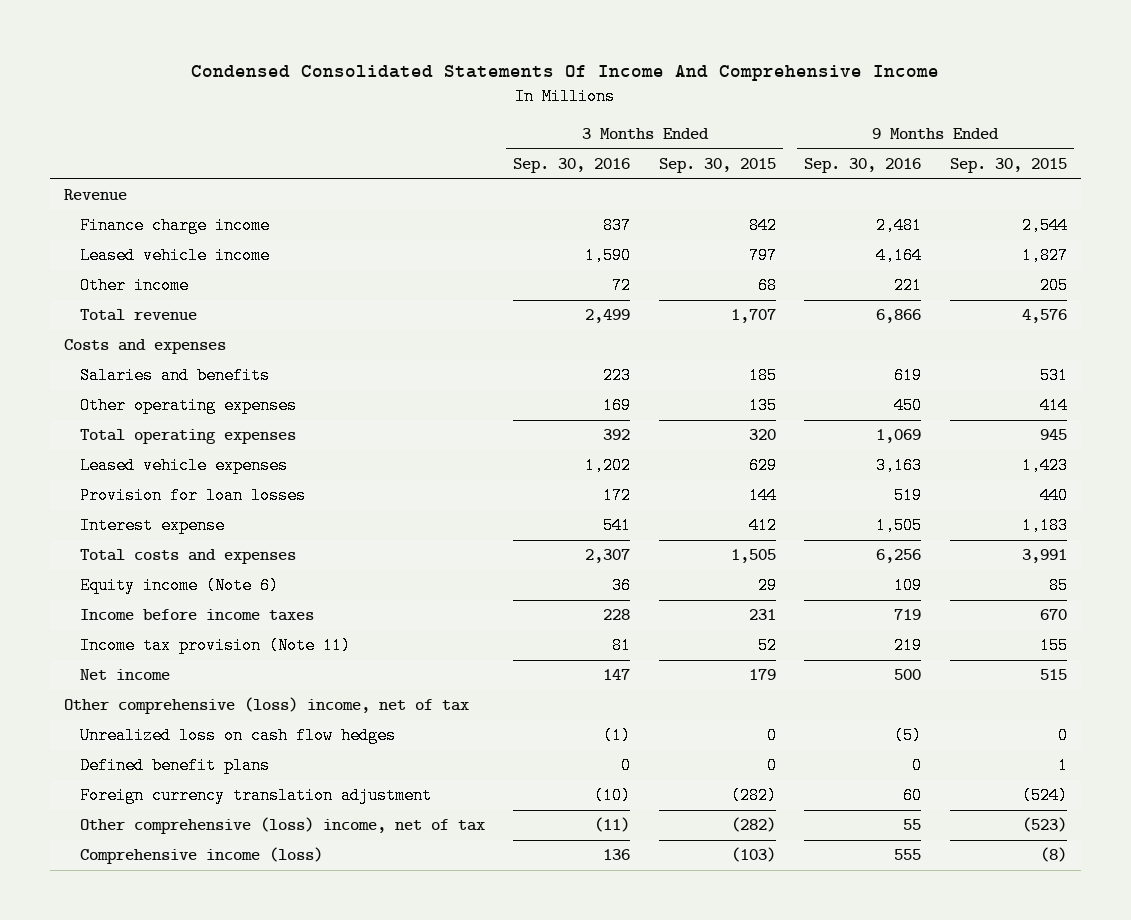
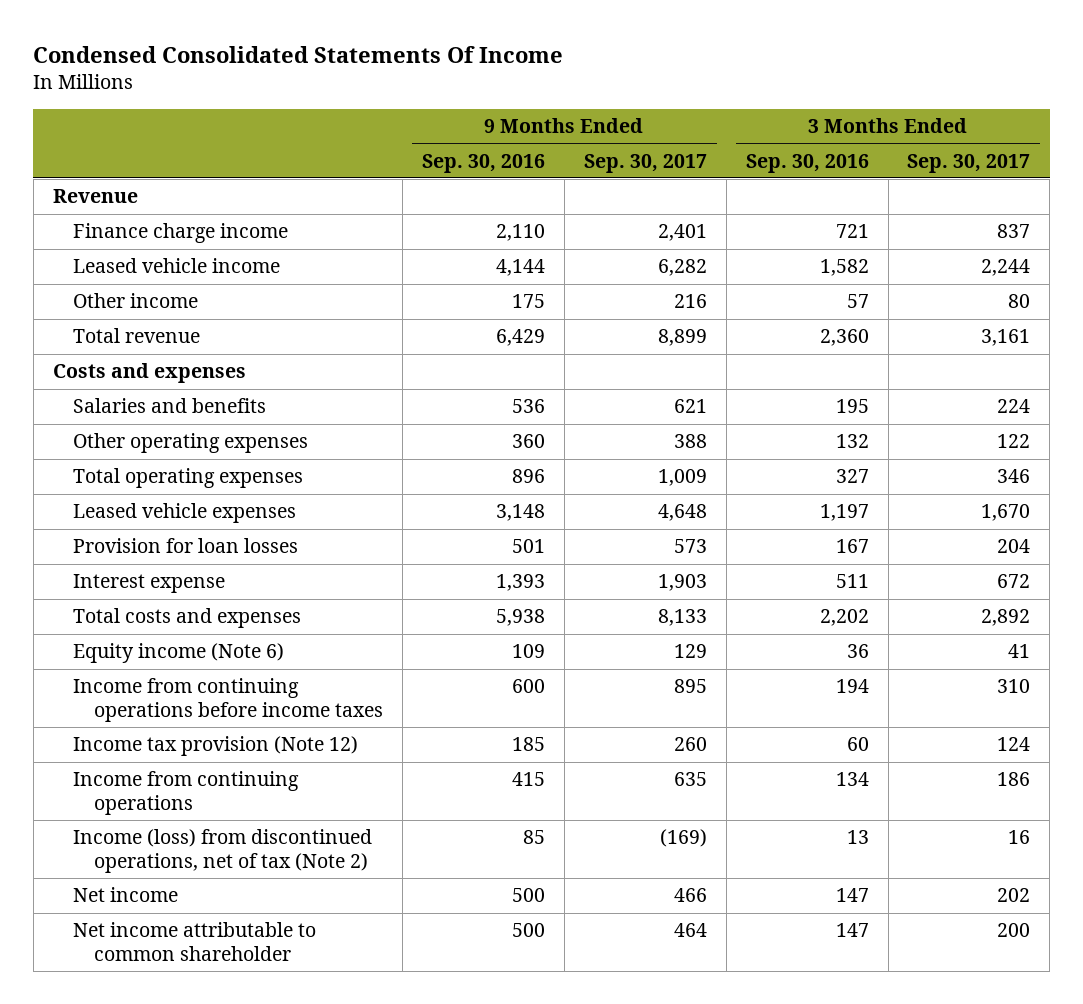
- Condensed Consolidated Statements Of Income And Comprehensive Income
+ Condensed Consolidated Statements Of Income
- | 3 Months Ended Sep. 30, 2016 | 3 Months Ended Sep. 30, 2015 | 9 Months Ended Sep. 30, 2016 | 9 Months Ended Sep. 30, 2015
+ | 9 Months Ended Sep. 30, 2016 | 9 Months Ended Sep. 30, 2017 | 3 Months Ended Sep. 30, 2016 | 3 Months Ended Sep. 30, 2017
- Finance charge income | 837 | 842 | 2,481 | 2,544
- Leased vehicle income | 1,590 | 797 | 4,164 | 1,827
- Other income | 72 | 68 | 221 | 205
- Total revenue | 2,499 | 1,707 | 6,866 | 4,576
+ Finance charge income | 2,110 | 2,401 | 721 | 837
+ Leased vehicle income | 4,144 | 6,282 | 1,582 | 2,244
+ Other income | 175 | 216 | 57 | 80
+ Total revenue | 6,429 | 8,899 | 2,360 | 3,161
- Salaries and benefits | 223 | 185 | 619 | 531
- Other operating expenses | 169 | 135 | 450 | 414
- Total operating expenses | 392 | 320 | 1,069 | 945
- Leased vehicle expenses | 1,202 | 629 | 3,163 | 1,423
- Provision for loan losses | 172 | 144 | 519 | 440
- Interest expense | 541 | 412 | 1,505 | 1,183
- Total costs and expenses | 2,307 | 1,505 | 6,256 | 3,991
+ Salaries and benefits | 536 | 621 | 195 | 224
+ Other operating expenses | 360 | 388 | 132 | 122
+ Total operating expenses | 896 | 1,009 | 327 | 346
+ Leased vehicle expenses | 3,148 | 4,648 | 1,197 | 1,670
+ Provision for loan losses | 501 | 573 | 167 | 204
+ Interest expense | 1,393 | 1,903 | 511 | 672
+ Total costs and expenses | 5,938 | 8,133 | 2,202 | 2,892
- Income before income taxes | 228 | 231 | 719 | 670
- Income tax provision (Note 11) | 81 | 52 | 219 | 155
+ Income from continuing operations before income taxes | 600 | 895 | 194 | 310
+ Income tax provision (Note 12) | 185 | 260 | 60 | 124
+ Income from continuing operations | 415 | 635 | 134 | 186
+ Income (loss) from discontinued operations, net of tax (Note 2) | 85 | (169) | 13 | 16
- Other comprehensive (loss) income, net of tax
- Unrealized loss on cash flow hedges | (1) | 0 | (5) | 0
- Defined benefit plans | 0 | 0 | 0 | 1
- Foreign currency translation adjustment | (10) | (282) | 60 | (524)
- Other comprehensive (loss) income, net of tax | (11) | (282) | 55 | (523)
- Comprehensive income (loss) | 136 | (103) | 555 | (8)
+ Net income attributable to common shareholder | 500 | 464 | 147 | 200

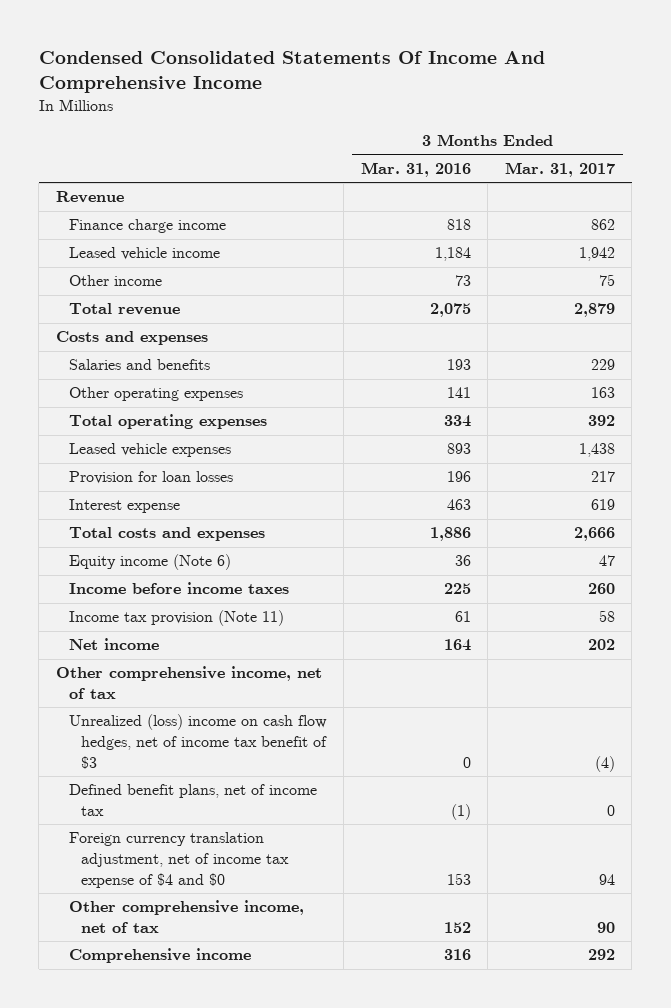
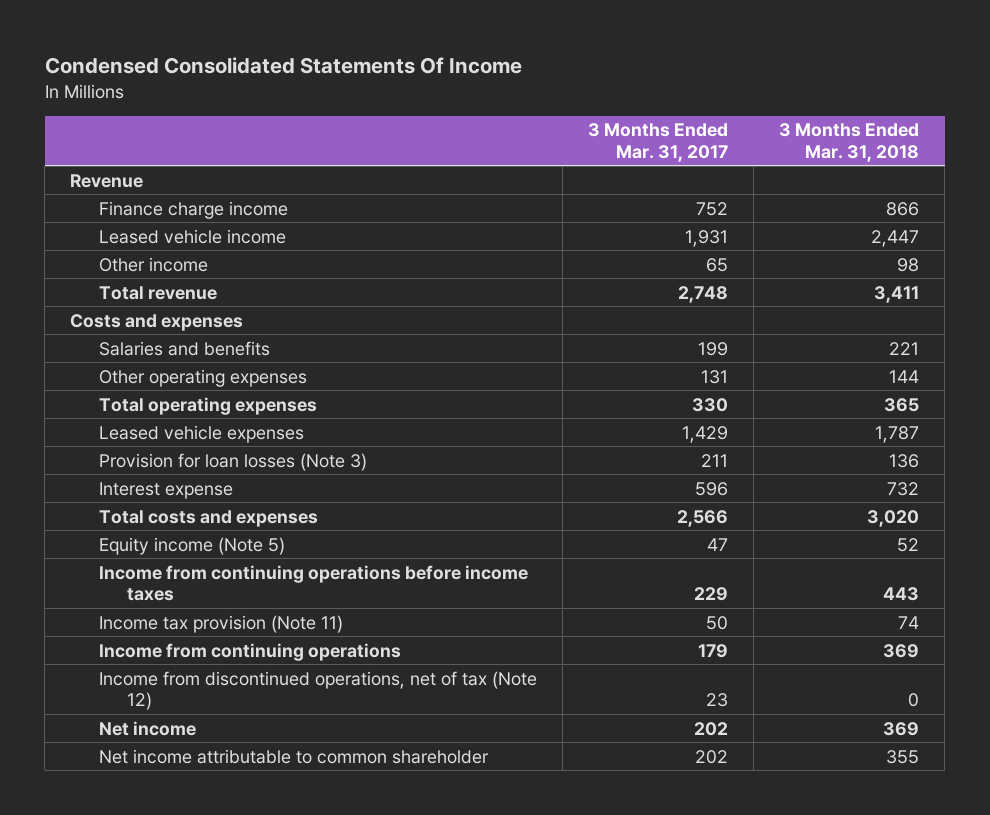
- Condensed Consolidated Statements Of Income And Comprehensive Income
+ Condensed Consolidated Statements Of Income
- | 3 Months Ended Mar. 31, 2016 | 3 Months Ended Mar. 31, 2017
+ | 3 Months Ended Mar. 31, 2017 | 3 Months Ended Mar. 31, 2018
- Finance charge income | 818 | 862
- Leased vehicle income | 1,184 | 1,942
- Other income | 73 | 75
- Total revenue | 2,075 | 2,879
+ Finance charge income | 752 | 866
+ Leased vehicle income | 1,931 | 2,447
+ Other income | 65 | 98
+ Total revenue | 2,748 | 3,411
- Salaries and benefits | 193 | 229
- Other operating expenses | 141 | 163
- Total operating expenses | 334 | 392
- Leased vehicle expenses | 893 | 1,438
- Provision for loan losses | 196 | 217
- Interest expense | 463 | 619
- Total costs and expenses | 1,886 | 2,666
- Equity income (Note 6) | 36 | 47
- Income before income taxes | 225 | 260
- Income tax provision (Note 11) | 61 | 58
+ Salaries and benefits | 199 | 221
+ Other operating expenses | 131 | 144
+ Total operating expenses | 330 | 365
+ Leased vehicle expenses | 1,429 | 1,787
+ Provision for loan losses (Note 3) | 211 | 136
+ Interest expense | 596 | 732
+ Total costs and expenses | 2,566 | 3,020
+ Equity income (Note 5) | 47 | 52
+ Income from continuing operations before income taxes | 229 | 443
+ Income tax provision (Note 11) | 50 | 74
+ Income from continuing operations | 179 | 369
+ Income from discontinued operations, net of tax (Note 12) | 23 | 0
- Other comprehensive income, net of tax
- Unrealized (loss) income on cash flow hedges, net of income tax benefit of $3 | 0 | (4)
- Defined benefit plans, net of income tax | (1) | 0
- Foreign currency translation adjustment, net of income tax expense of $4 and $0 | 153 | 94
- Other comprehensive income, net of tax | 152 | 90
- Comprehensive income | 316 | 292
+ Net income attributable to common shareholder | 202 | 355

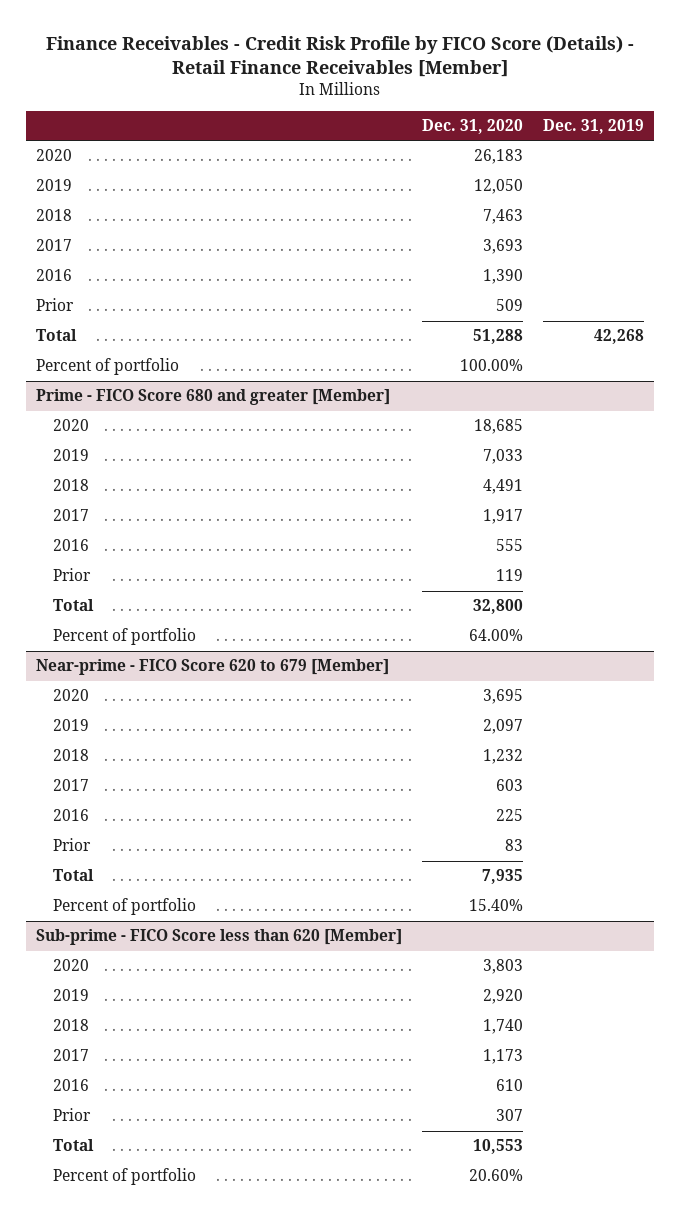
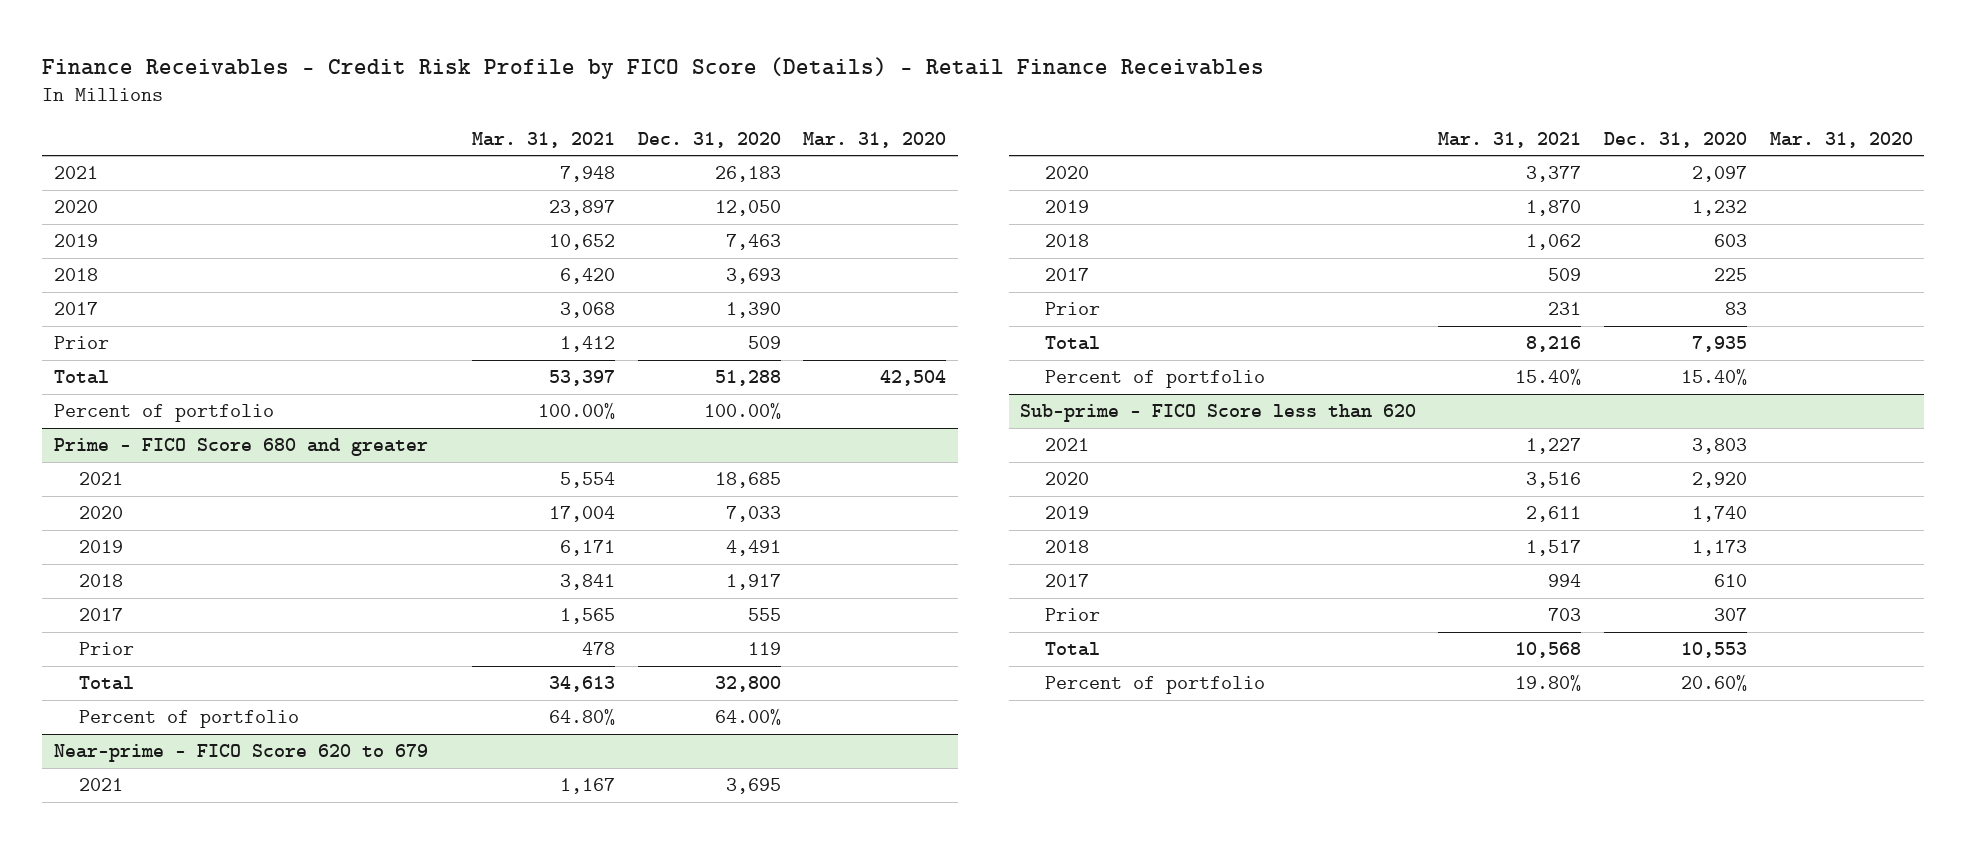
- Finance Receivables - Credit Risk Profile by FICO Score (Details) - Retail Finance Receivables [Member]
+ Finance Receivables - Credit Risk Profile by FICO Score (Details) - Retail Finance Receivables
- | Dec. 31, 2020 | Dec. 31, 2019
+ | Mar. 31, 2021 | Dec. 31, 2020 | Mar. 31, 2020
- 2020 | 26,183 |
- 2019 | 12,050 |
- 2018 | 7,463 |
- 2017 | 3,693 |
- 2016 | 1,390 |
+ 2021 | 7,948 | 26,183 |
+ 2020 | 23,897 | 12,050 |
+ 2019 | 10,652 | 7,463 |
+ 2018 | 6,420 | 3,693 |
+ 2017 | 3,068 | 1,390 |
- Prime - FICO Score 680 and greater [Member]
- 2020 | 18,685 |
- 2019 | 7,033 |
- 2018 | 4,491 |
- 2017 | 1,917 |
- 2016 | 555 |
+ Prime - FICO Score 680 and greater
+ 2021 | 5,554 | 18,685 |
+ 2020 | 17,004 | 7,033 |
+ 2019 | 6,171 | 4,491 |
+ 2018 | 3,841 | 1,917 |
+ 2017 | 1,565 | 555 |
- Near-prime - FICO Score 620 to 679 [Member]
- 2020 | 3,695 |
- 2019 | 2,097 |
- 2018 | 1,232 |
- 2017 | 603 |
- 2016 | 225 |
+ Near-prime - FICO Score 620 to 679
+ 2021 | 1,167 | 3,695 |
+ 2020 | 3,377 | 2,097 |
+ 2019 | 1,870 | 1,232 |
+ 2018 | 1,062 | 603 |
+ 2017 | 509 | 225 |
- Sub-prime - FICO Score less than 620 [Member]
- 2020 | 3,803 |
- 2019 | 2,920 |
- 2018 | 1,740 |
- 2017 | 1,173 |
- 2016 | 610 |
+ Sub-prime - FICO Score less than 620
+ 2021 | 1,227 | 3,803 |
+ 2020 | 3,516 | 2,920 |
+ 2019 | 2,611 | 1,740 |
+ 2018 | 1,517 | 1,173 |
+ 2017 | 994 | 610 |

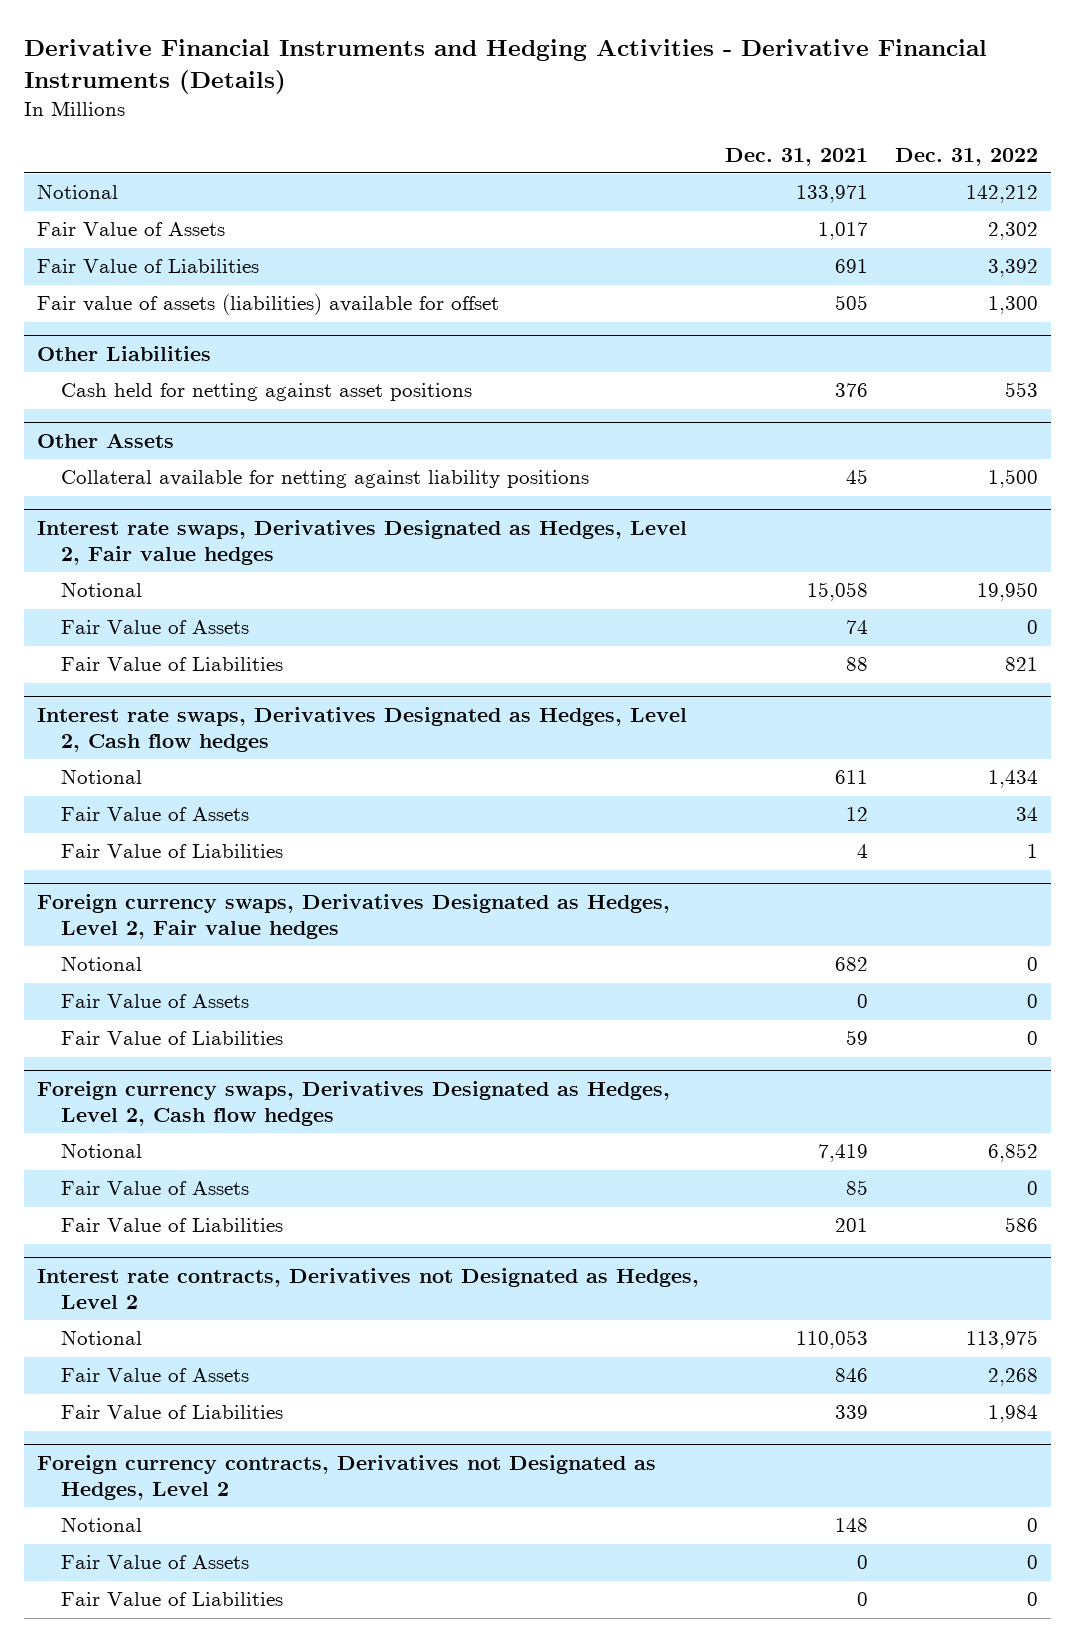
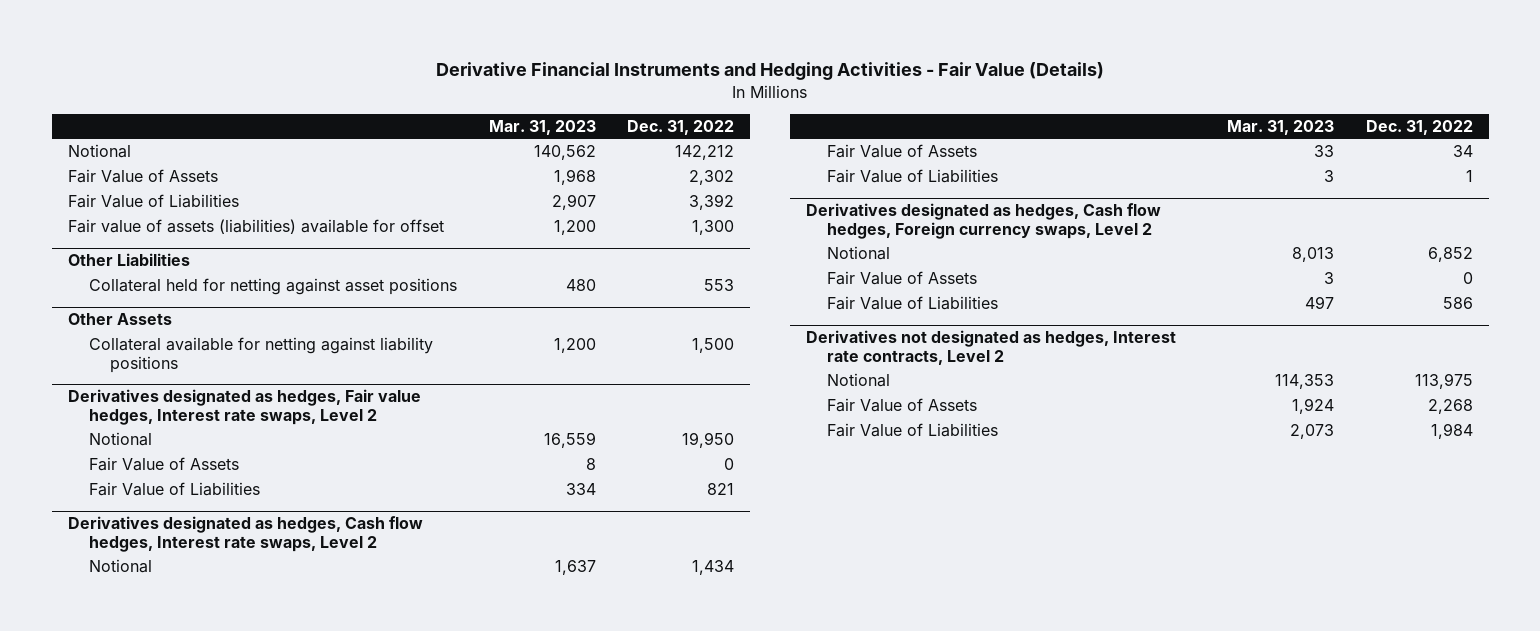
- Derivative Financial Instruments and Hedging Activities - Derivative Financial Instruments (Details)
+ Derivative Financial Instruments and Hedging Activities - Fair Value (Details)
- | Dec. 31, 2021 | Dec. 31, 2022
+ | Mar. 31, 2023 | Dec. 31, 2022
@ Other Liabilities
- Cash held for netting against asset positions | 376 | 553
+ Collateral held for netting against asset positions | 480 | 553
- Interest rate swaps, Derivatives Designated as Hedges, Level 2, Fair value hedges
+ Derivatives designated as hedges, Fair value hedges, Interest rate swaps, Level 2
- Interest rate swaps, Derivatives Designated as Hedges, Level 2, Cash flow hedges
+ Derivatives designated as hedges, Cash flow hedges, Interest rate swaps, Level 2
- Foreign currency swaps, Derivatives Designated as Hedges, Level 2, Fair value hedges
- Notional | 682 | 0
- Fair Value of Assets | 0 | 0
- Fair Value of Liabilities | 59 | 0
- Foreign currency swaps, Derivatives Designated as Hedges, Level 2, Cash flow hedges
+ Derivatives designated as hedges, Cash flow hedges, Foreign currency swaps, Level 2
- Interest rate contracts, Derivatives not Designated as Hedges, Level 2
+ Derivatives not designated as hedges, Interest rate contracts, Level 2
- Foreign currency contracts, Derivatives not Designated as Hedges, Level 2
- Notional | 148 | 0
- Fair Value of Assets | 0 | 0
- Fair Value of Liabilities | 0 | 0

